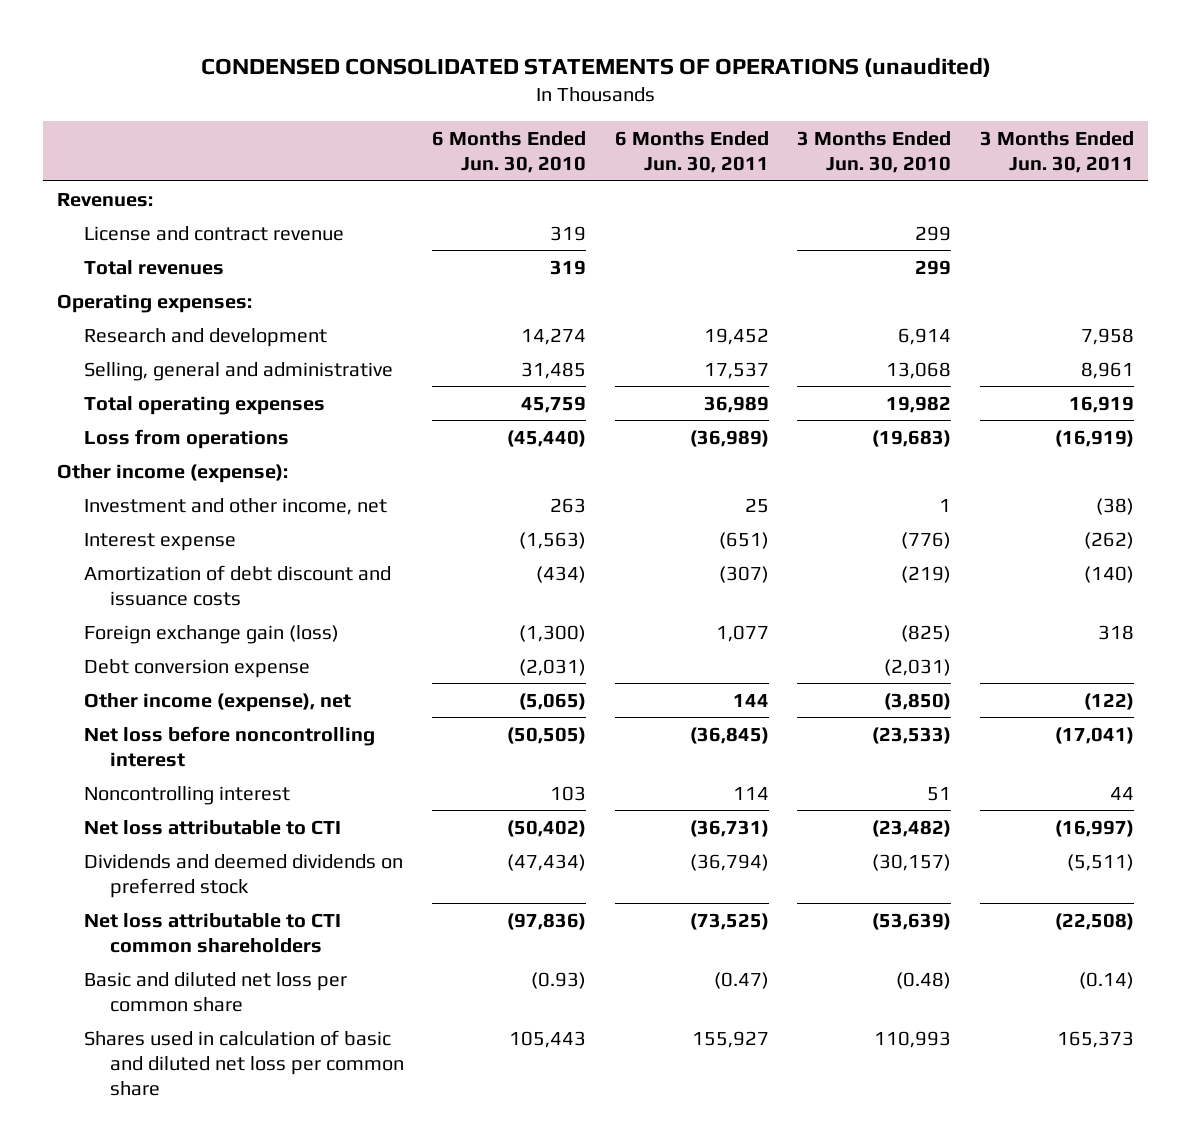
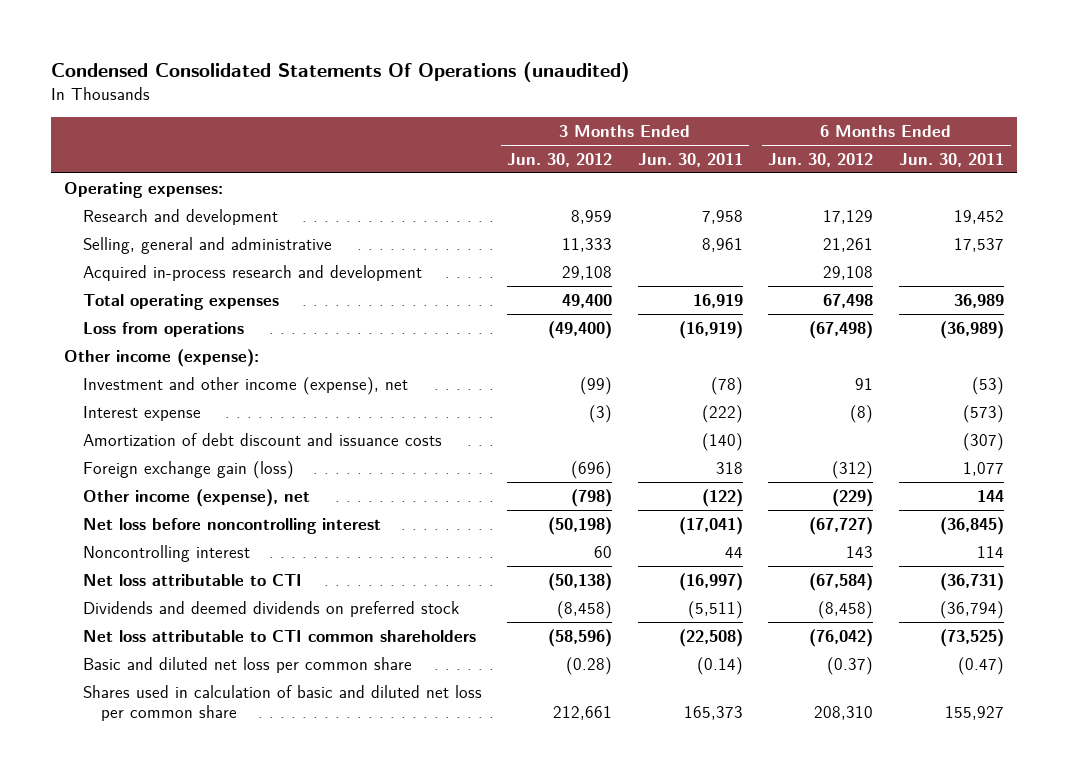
- CONDENSED CONSOLIDATED STATEMENTS OF OPERATIONS (unaudited)
+ Condensed Consolidated Statements Of Operations (unaudited)
- | 6 Months Ended Jun. 30, 2010 | 6 Months Ended Jun. 30, 2011 | 3 Months Ended Jun. 30, 2010 | 3 Months Ended Jun. 30, 2011
+ | 3 Months Ended Jun. 30, 2012 | 3 Months Ended Jun. 30, 2011 | 6 Months Ended Jun. 30, 2012 | 6 Months Ended Jun. 30, 2011
- Revenues:
- License and contract revenue | 319 | | 299 |
- Total revenues | 319 | | 299 |
+ Acquired in-process research and development | 29,108 | | 29,108 |
- Investment and other income, net | 263 | 25 | 1 | (38)
- Interest expense | (1,563) | (651) | (776) | (262)
+ Investment and other income (expense), net | (99) | (78) | 91 | (53)
+ Interest expense | (3) | (222) | (8) | (573)
- Debt conversion expense | (2,031) | | (2,031) |

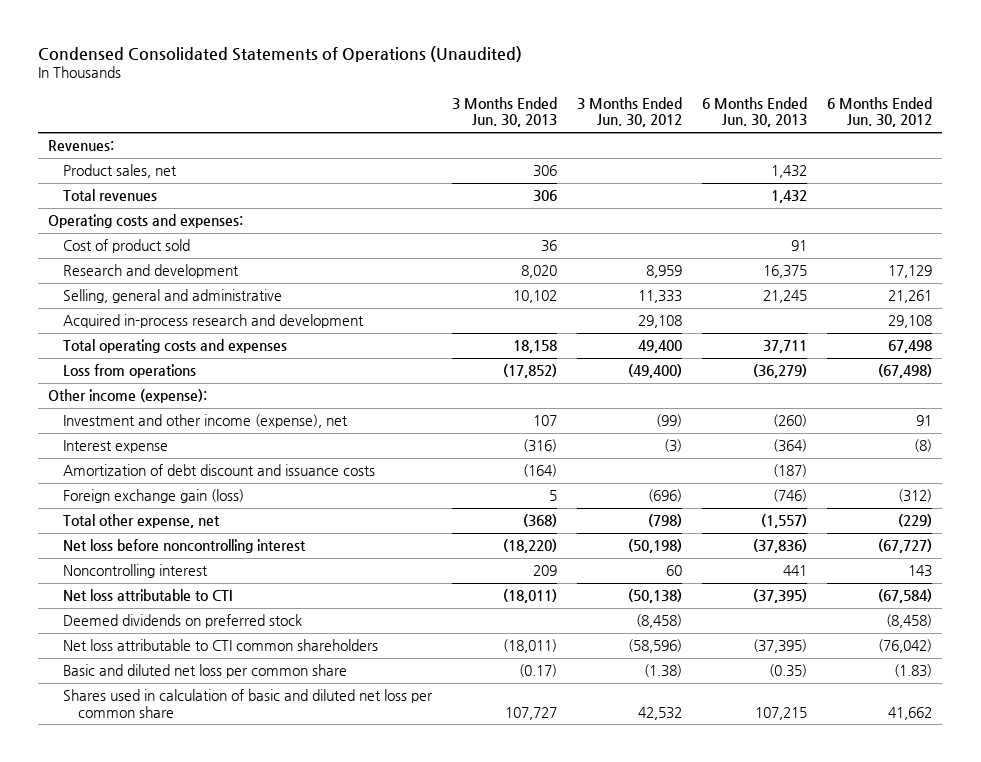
- Condensed Consolidated Statements Of Operations (unaudited)
+ Condensed Consolidated Statements of Operations (Unaudited)
- | 3 Months Ended Jun. 30, 2012 | 3 Months Ended Jun. 30, 2011 | 6 Months Ended Jun. 30, 2012 | 6 Months Ended Jun. 30, 2011
+ | 3 Months Ended Jun. 30, 2013 | 3 Months Ended Jun. 30, 2012 | 6 Months Ended Jun. 30, 2013 | 6 Months Ended Jun. 30, 2012
- Operating expenses:
+ Revenues:
+ Product sales, net | 306 | | 1,432 |
+ Total revenues | 306 | | 1,432 |
+ Operating costs and expenses:
+ Cost of product sold | 36 | | 91 |
- Total operating expenses | 49,400 | 16,919 | 67,498 | 36,989
+ Total operating costs and expenses | 18,158 | 49,400 | 37,711 | 67,498
- Other income (expense), net | (798) | (122) | (229) | 144
+ Total other expense, net | (368) | (798) | (1,557) | (229)
- Dividends and deemed dividends on preferred stock | (8,458) | (5,511) | (8,458) | (36,794)
+ Deemed dividends on preferred stock | | (8,458) | | (8,458)
- Basic and diluted net loss per common share | (0.28) | (0.14) | (0.37) | (0.47)
- Shares used in calculation of basic and diluted net loss per common share | 212,661 | 165,373 | 208,310 | 155,927
+ Basic and diluted net loss per common share | (0.17) | (1.38) | (0.35) | (1.83)
+ Shares used in calculation of basic and diluted net loss per common share | 107,727 | 42,532 | 107,215 | 41,662

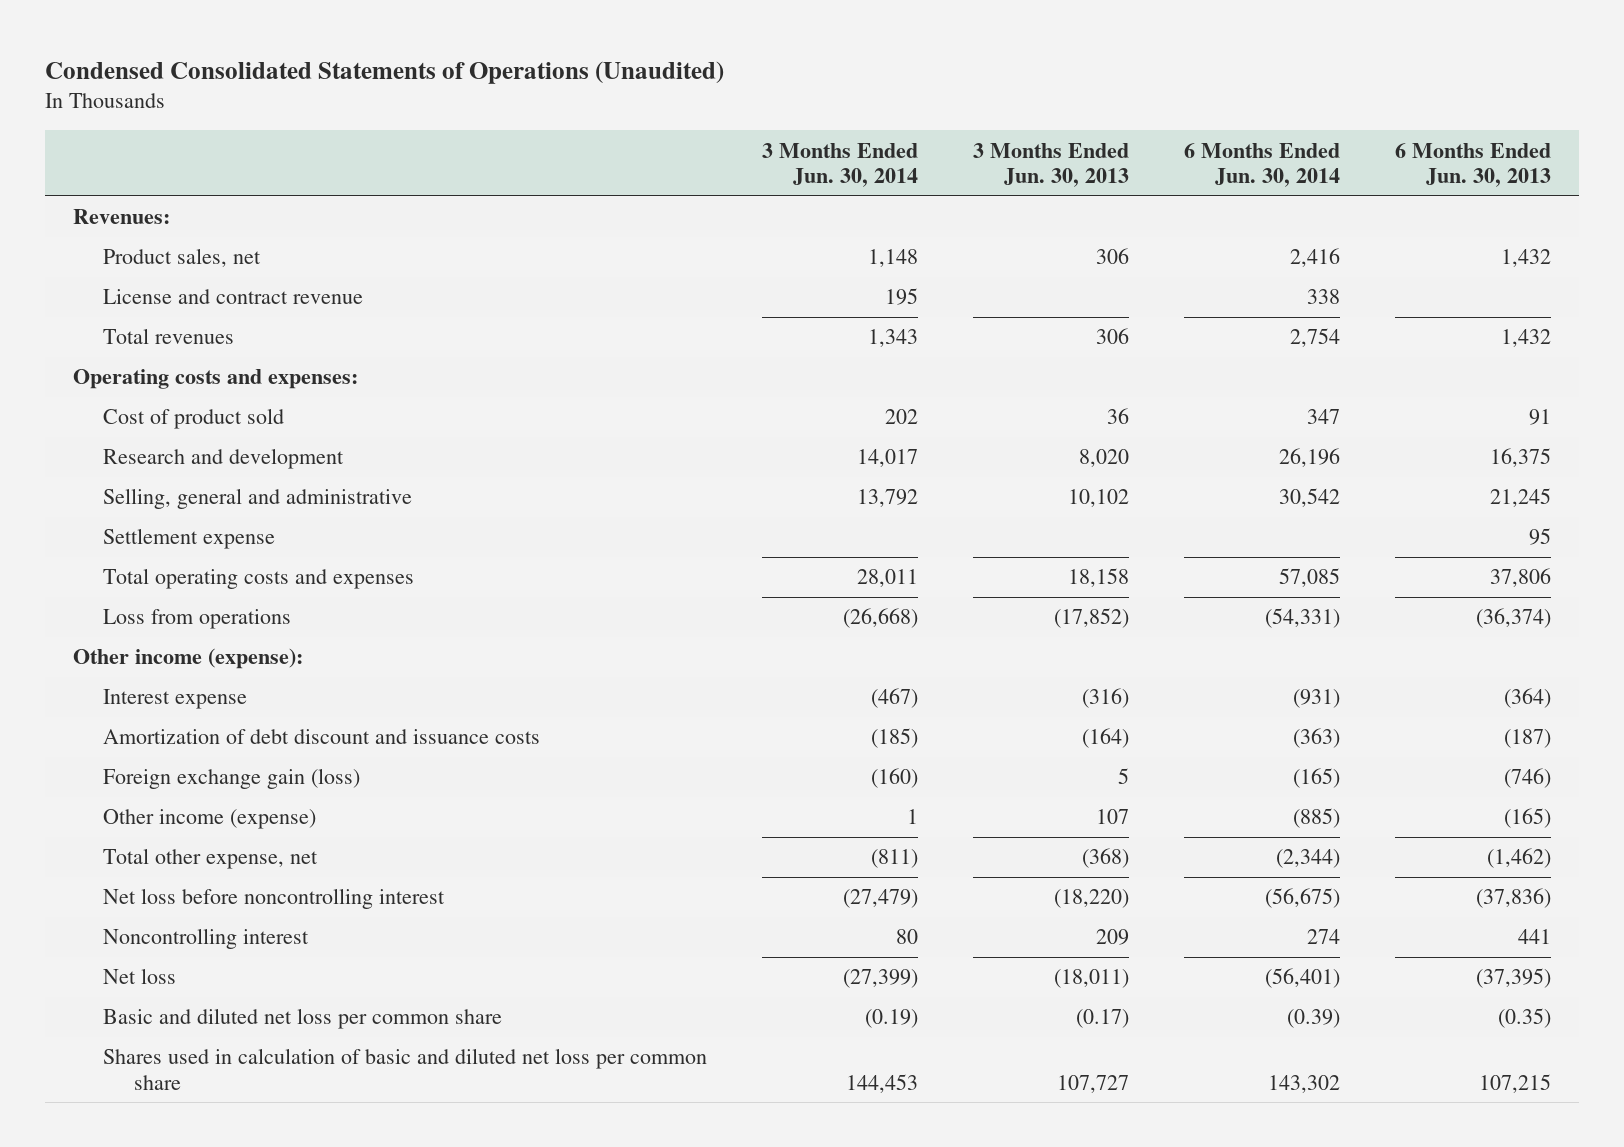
- | 3 Months Ended Jun. 30, 2013 | 3 Months Ended Jun. 30, 2012 | 6 Months Ended Jun. 30, 2013 | 6 Months Ended Jun. 30, 2012
+ | 3 Months Ended Jun. 30, 2014 | 3 Months Ended Jun. 30, 2013 | 6 Months Ended Jun. 30, 2014 | 6 Months Ended Jun. 30, 2013
+ License and contract revenue | 195 | | 338 |
- Acquired in-process research and development | | 29,108 | | 29,108
- Total operating costs and expenses | 18,158 | 49,400 | 37,711 | 67,498
- Loss from operations | (17,852) | (49,400) | (36,279) | (67,498)
+ Settlement expense | | | | 95
+ Total operating costs and expenses | 28,011 | 18,158 | 57,085 | 37,806
+ Loss from operations | (26,668) | (17,852) | (54,331) | (36,374)
- Investment and other income (expense), net | 107 | (99) | (260) | 91
- Total other expense, net | (368) | (798) | (1,557) | (229)
+ Other income (expense) | 1 | 107 | (885) | (165)
+ Total other expense, net | (811) | (368) | (2,344) | (1,462)
- Net loss attributable to CTI | (18,011) | (50,138) | (37,395) | (67,584)
- Deemed dividends on preferred stock | | (8,458) | | (8,458)
- Net loss attributable to CTI common shareholders | (18,011) | (58,596) | (37,395) | (76,042)
+ Net loss | (27,399) | (18,011) | (56,401) | (37,395)

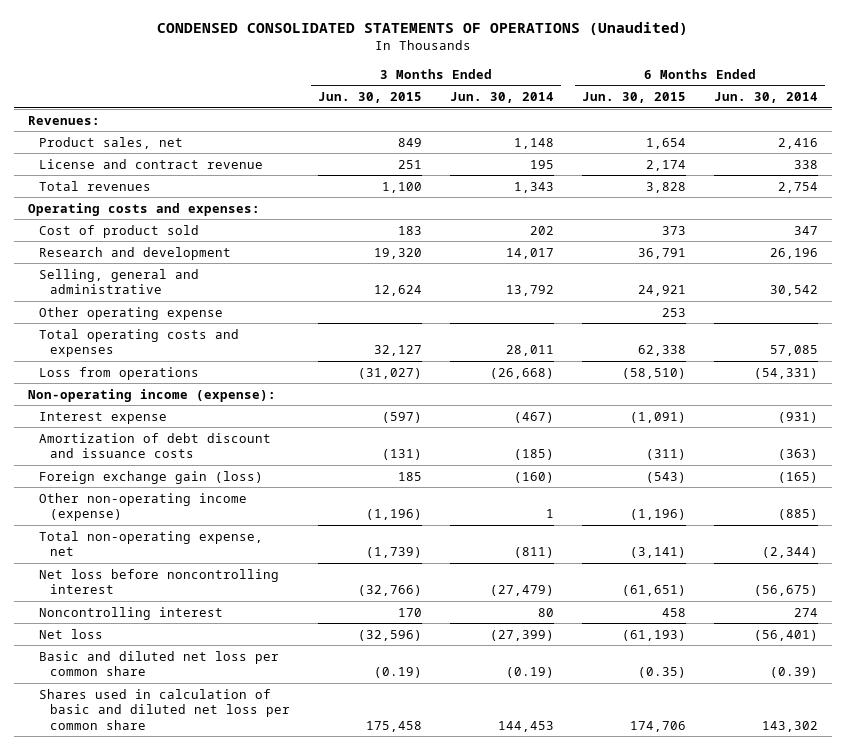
- Condensed Consolidated Statements of Operations (Unaudited)
+ CONDENSED CONSOLIDATED STATEMENTS OF OPERATIONS (Unaudited)
- | 3 Months Ended Jun. 30, 2014 | 3 Months Ended Jun. 30, 2013 | 6 Months Ended Jun. 30, 2014 | 6 Months Ended Jun. 30, 2013
+ | 3 Months Ended Jun. 30, 2015 | 3 Months Ended Jun. 30, 2014 | 6 Months Ended Jun. 30, 2015 | 6 Months Ended Jun. 30, 2014
- Settlement expense | | | | 95
+ Other operating expense | | | 253 |
- Other income (expense):
+ Non-operating income (expense):
- Other income (expense) | 1 | 107 | (885) | (165)
- Total other expense, net | (811) | (368) | (2,344) | (1,462)
+ Other non-operating income (expense) | (1,196) | 1 | (1,196) | (885)
+ Total non-operating expense, net | (1,739) | (811) | (3,141) | (2,344)

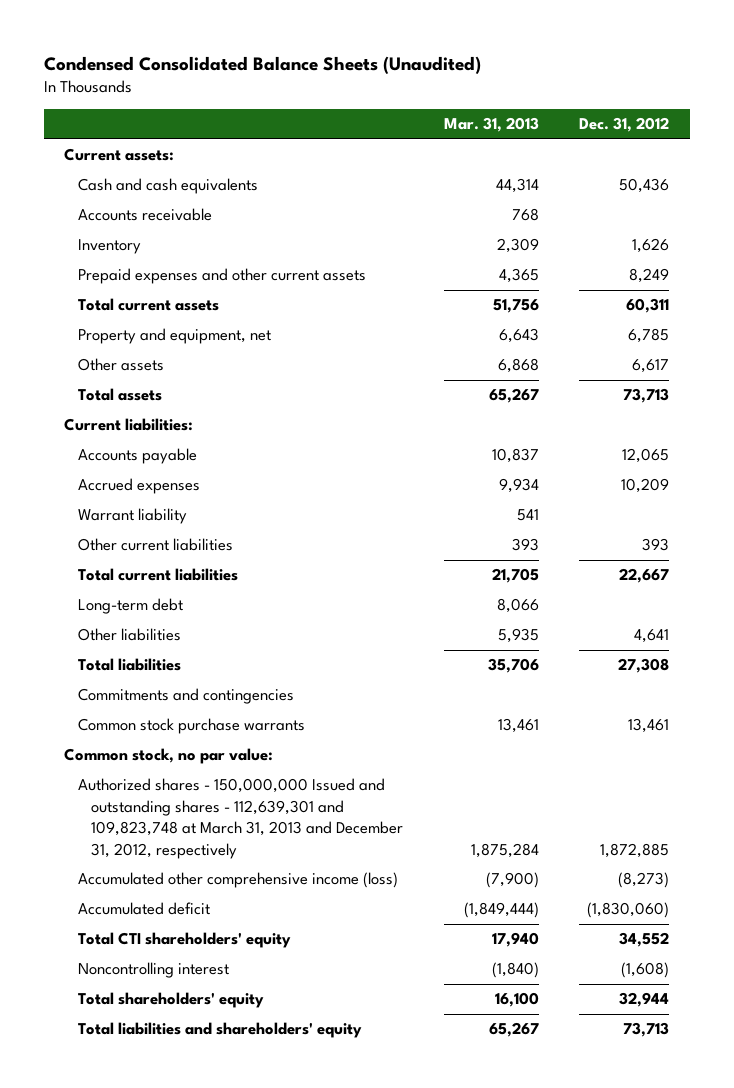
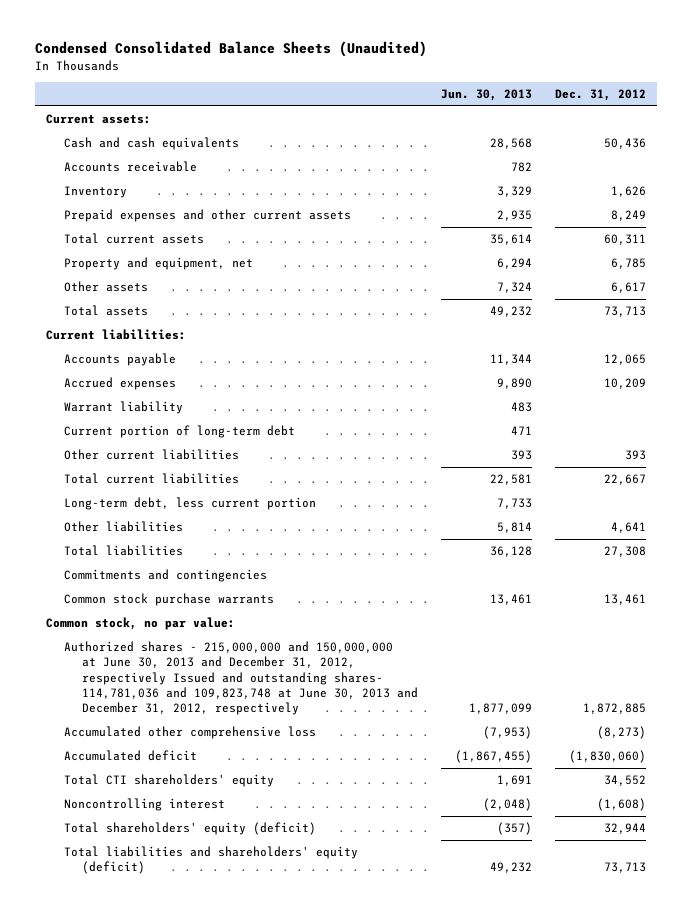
- | Mar. 31, 2013 | Dec. 31, 2012
+ | Jun. 30, 2013 | Dec. 31, 2012
+ Current portion of long-term debt | 471 |
- Long-term debt | 8,066 |
+ Long-term debt, less current portion | 7,733 |
- Authorized shares - 150,000,000 Issued and outstanding shares - 112,639,301 and 109,823,748 at March 31, 2013 and December 31, 2012, respectively | 1,875,284 | 1,872,885
- Accumulated other comprehensive income (loss) | (7,900) | (8,273)
+ Authorized shares - 215,000,000 and 150,000,000 at June 30, 2013 and December 31, 2012, respectively Issued and outstanding shares- 114,781,036 and 109,823,748 at June 30, 2013 and December 31, 2012, respectively | 1,877,099 | 1,872,885
+ Accumulated other comprehensive loss | (7,953) | (8,273)
- Total shareholders' equity | 16,100 | 32,944
- Total liabilities and shareholders' equity | 65,267 | 73,713
+ Total shareholders' equity (deficit) | (357) | 32,944
+ Total liabilities and shareholders' equity (deficit) | 49,232 | 73,713

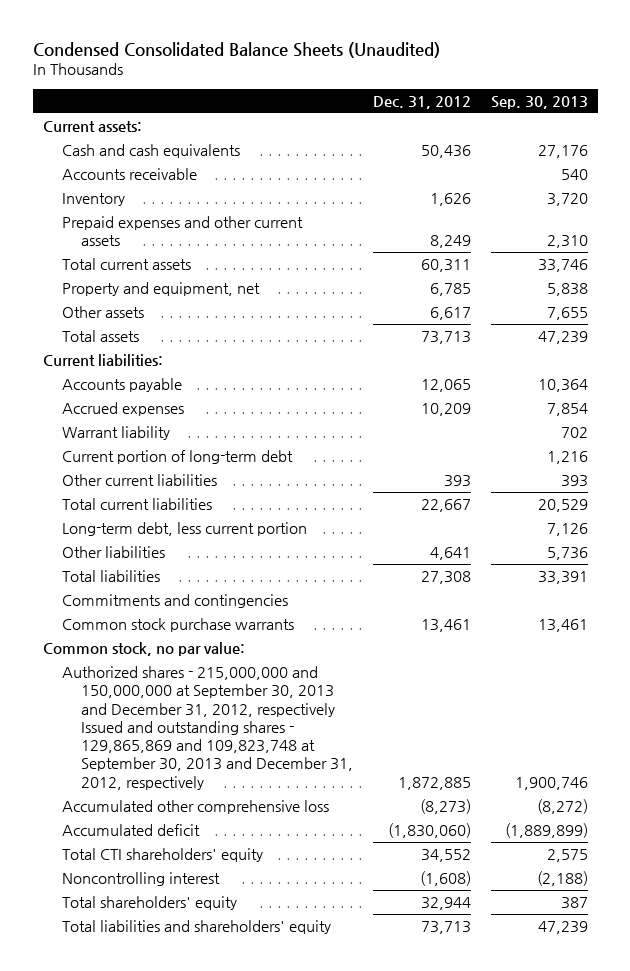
- | Jun. 30, 2013 | Dec. 31, 2012
+ | Dec. 31, 2012 | Sep. 30, 2013
- Authorized shares - 215,000,000 and 150,000,000 at June 30, 2013 and December 31, 2012, respectively Issued and outstanding shares- 114,781,036 and 109,823,748 at June 30, 2013 and December 31, 2012, respectively | 1,877,099 | 1,872,885
+ Authorized shares - 215,000,000 and 150,000,000 at September 30, 2013 and December 31, 2012, respectively Issued and outstanding shares - 129,865,869 and 109,823,748 at September 30, 2013 and December 31, 2012, respectively | 1,872,885 | 1,900,746
- Total shareholders' equity (deficit) | (357) | 32,944
- Total liabilities and shareholders' equity (deficit) | 49,232 | 73,713
+ Total shareholders' equity | 32,944 | 387
+ Total liabilities and shareholders' equity | 73,713 | 47,239

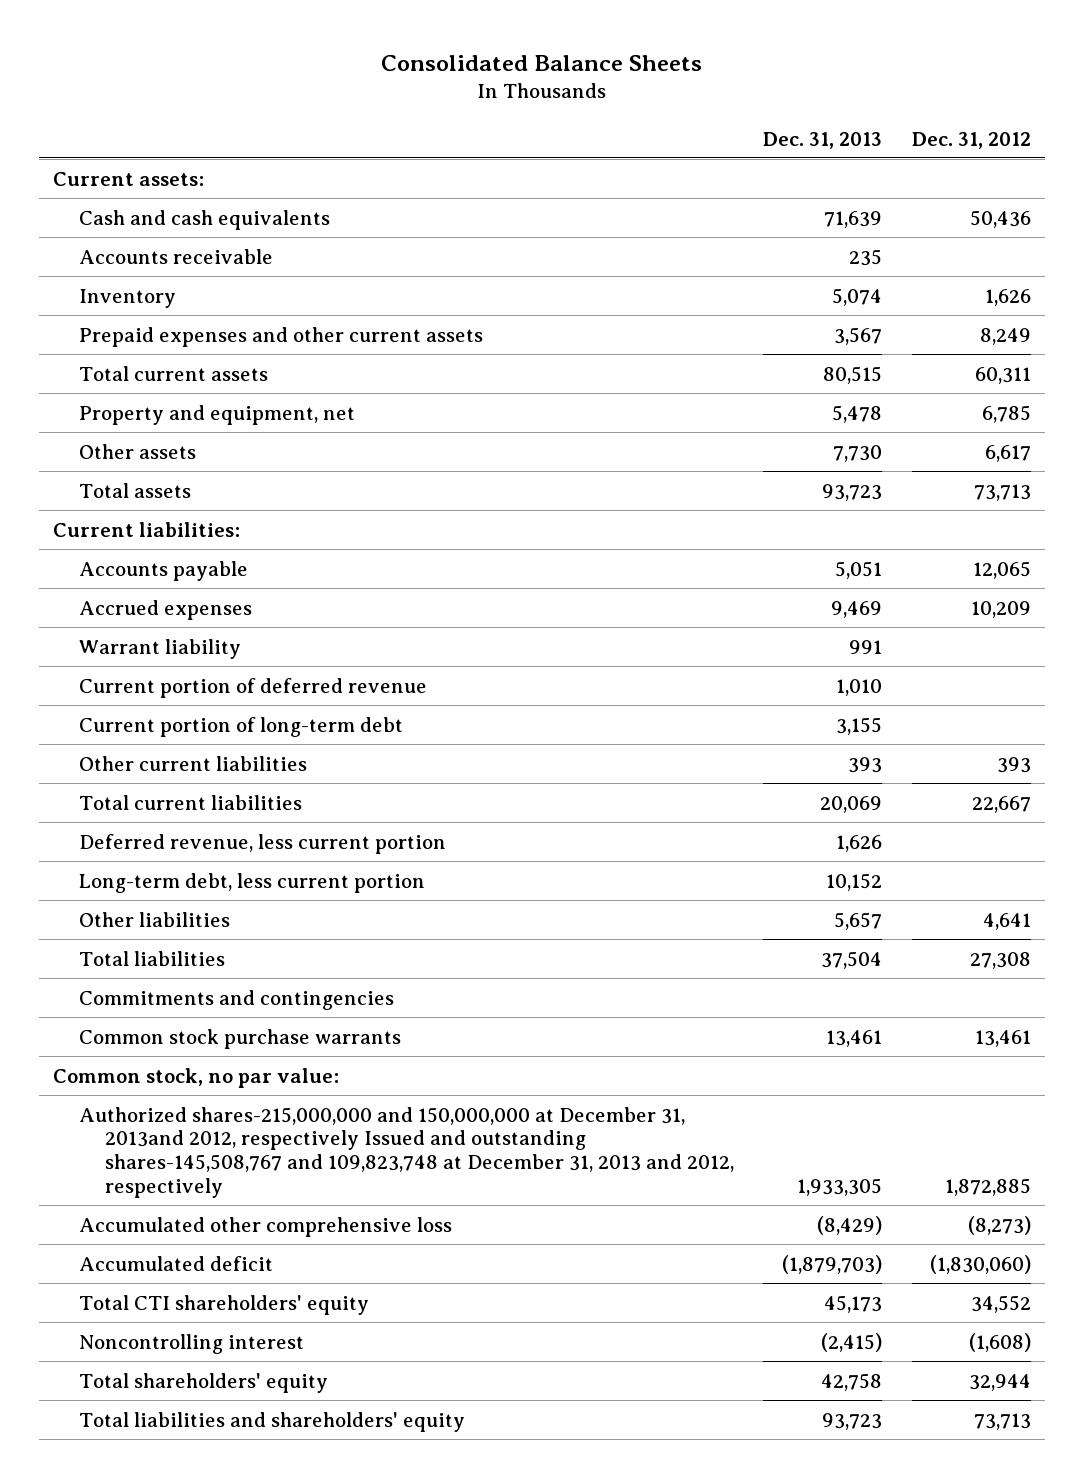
- Condensed Consolidated Balance Sheets (Unaudited)
+ Consolidated Balance Sheets
- | Dec. 31, 2012 | Sep. 30, 2013
+ | Dec. 31, 2013 | Dec. 31, 2012
+ Current portion of deferred revenue | 1,010 |
+ Deferred revenue, less current portion | 1,626 |
- Authorized shares - 215,000,000 and 150,000,000 at September 30, 2013 and December 31, 2012, respectively Issued and outstanding shares - 129,865,869 and 109,823,748 at September 30, 2013 and December 31, 2012, respectively | 1,872,885 | 1,900,746
+ Authorized shares-215,000,000 and 150,000,000 at December 31, 2013and 2012, respectively Issued and outstanding shares-145,508,767 and 109,823,748 at December 31, 2013 and 2012, respectively | 1,933,305 | 1,872,885

